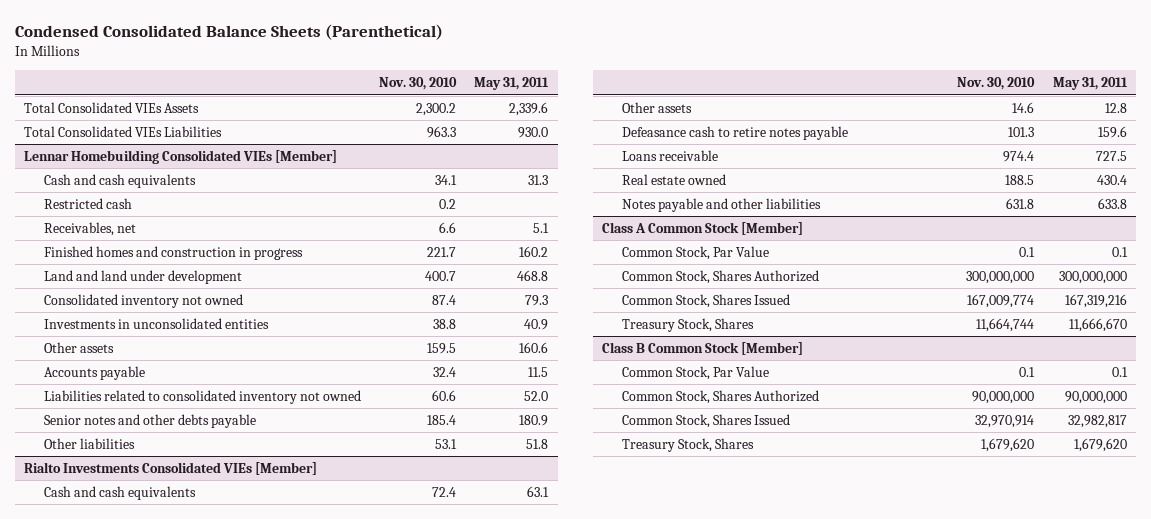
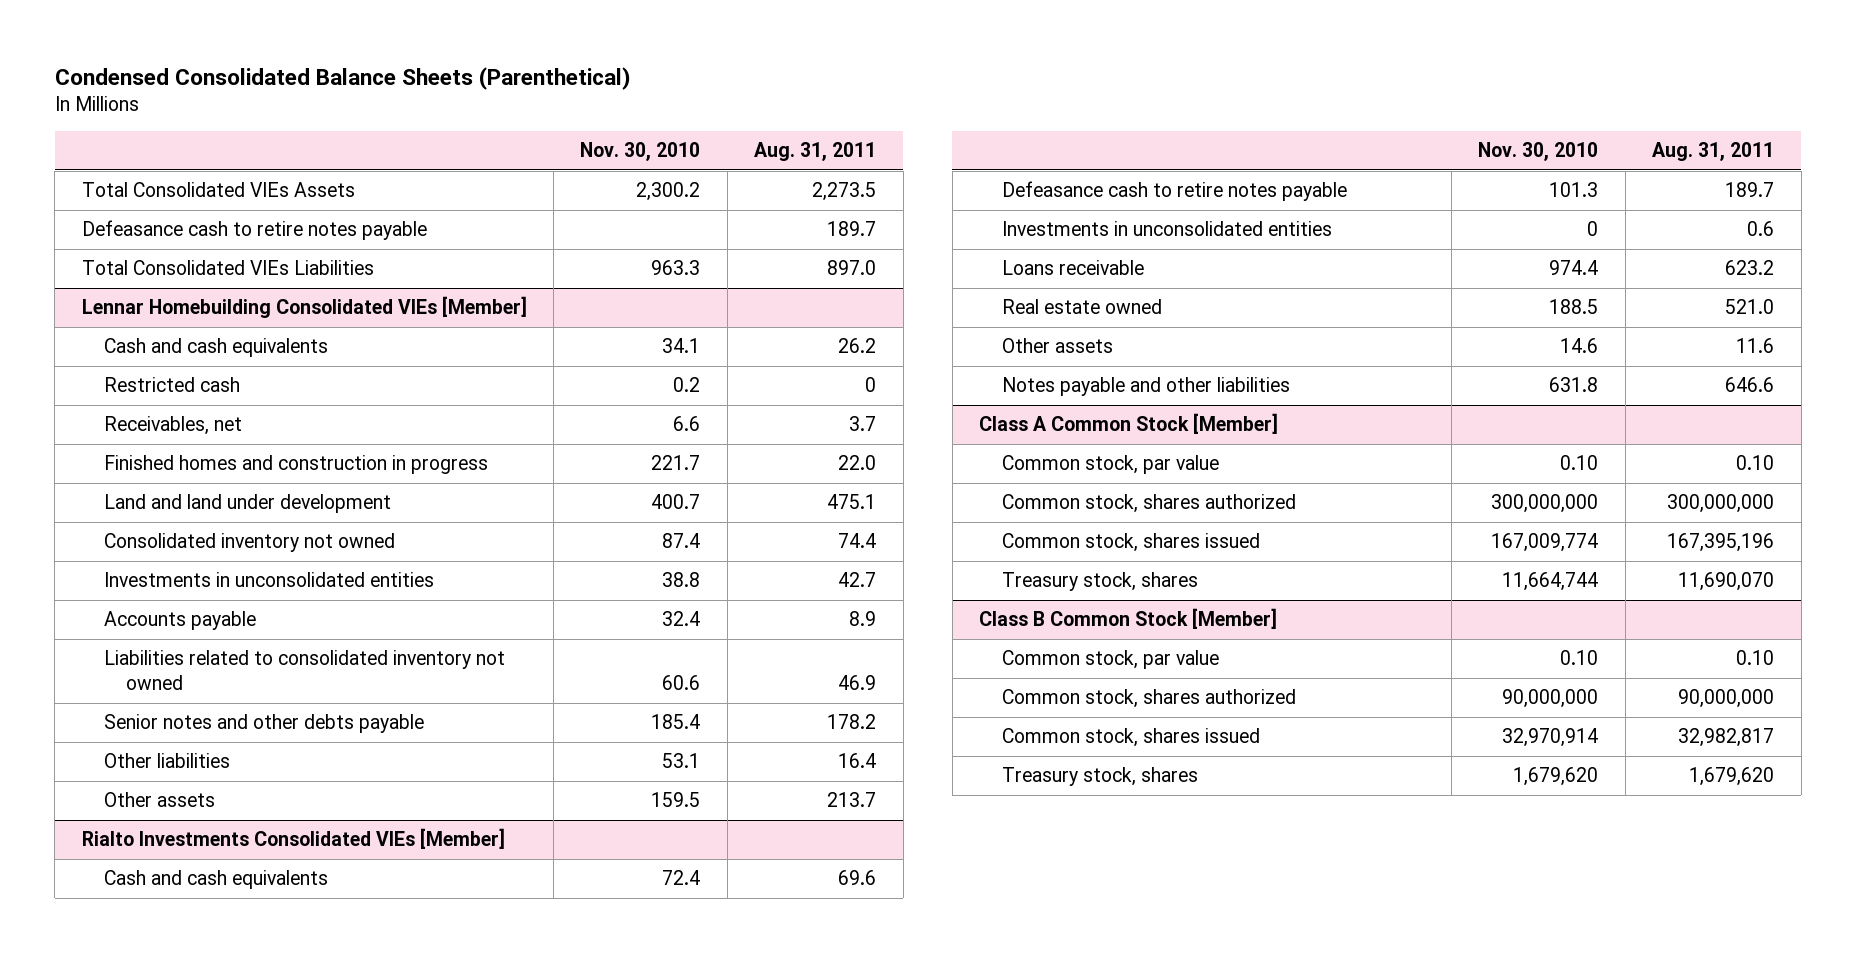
- | Nov. 30, 2010 | May 31, 2011
+ | Nov. 30, 2010 | Aug. 31, 2011
+ Defeasance cash to retire notes payable | | 189.7
@ Lennar Homebuilding Consolidated VIEs [Member]
moved down: Other assets | 159.5 | 213.7
@ Rialto Investments Consolidated VIEs [Member]
+ Investments in unconsolidated entities | 0 | 0.6
moved down: Other assets | 14.6 | 11.6
@ Class A Common Stock [Member]
- Common Stock, Par Value | 0.1 | 0.1
- Common Stock, Shares Authorized | 300,000,000 | 300,000,000
- Common Stock, Shares Issued | 167,009,774 | 167,319,216
- Treasury Stock, Shares | 11,664,744 | 11,666,670
+ Common stock, par value | 0.10 | 0.10
+ Common stock, shares authorized | 300,000,000 | 300,000,000
+ Common stock, shares issued | 167,009,774 | 167,395,196
+ Treasury stock, shares | 11,664,744 | 11,690,070
@ Class B Common Stock [Member]
- Common Stock, Par Value | 0.1 | 0.1
- Common Stock, Shares Authorized | 90,000,000 | 90,000,000
- Common Stock, Shares Issued | 32,970,914 | 32,982,817
- Treasury Stock, Shares | 1,679,620 | 1,679,620
+ Common stock, par value | 0.10 | 0.10
+ Common stock, shares authorized | 90,000,000 | 90,000,000
+ Common stock, shares issued | 32,970,914 | 32,982,817
+ Treasury stock, shares | 1,679,620 | 1,679,620

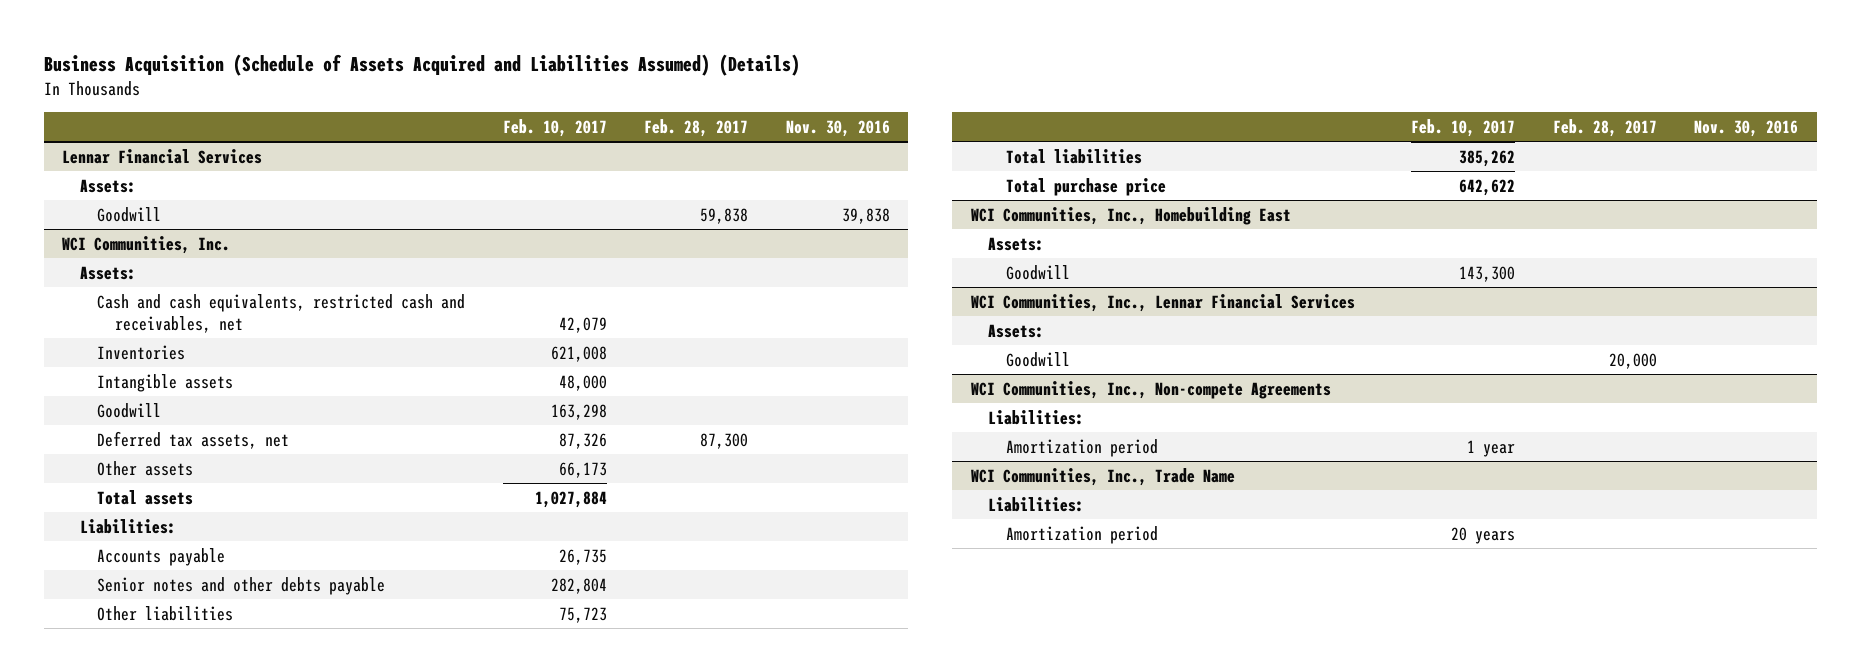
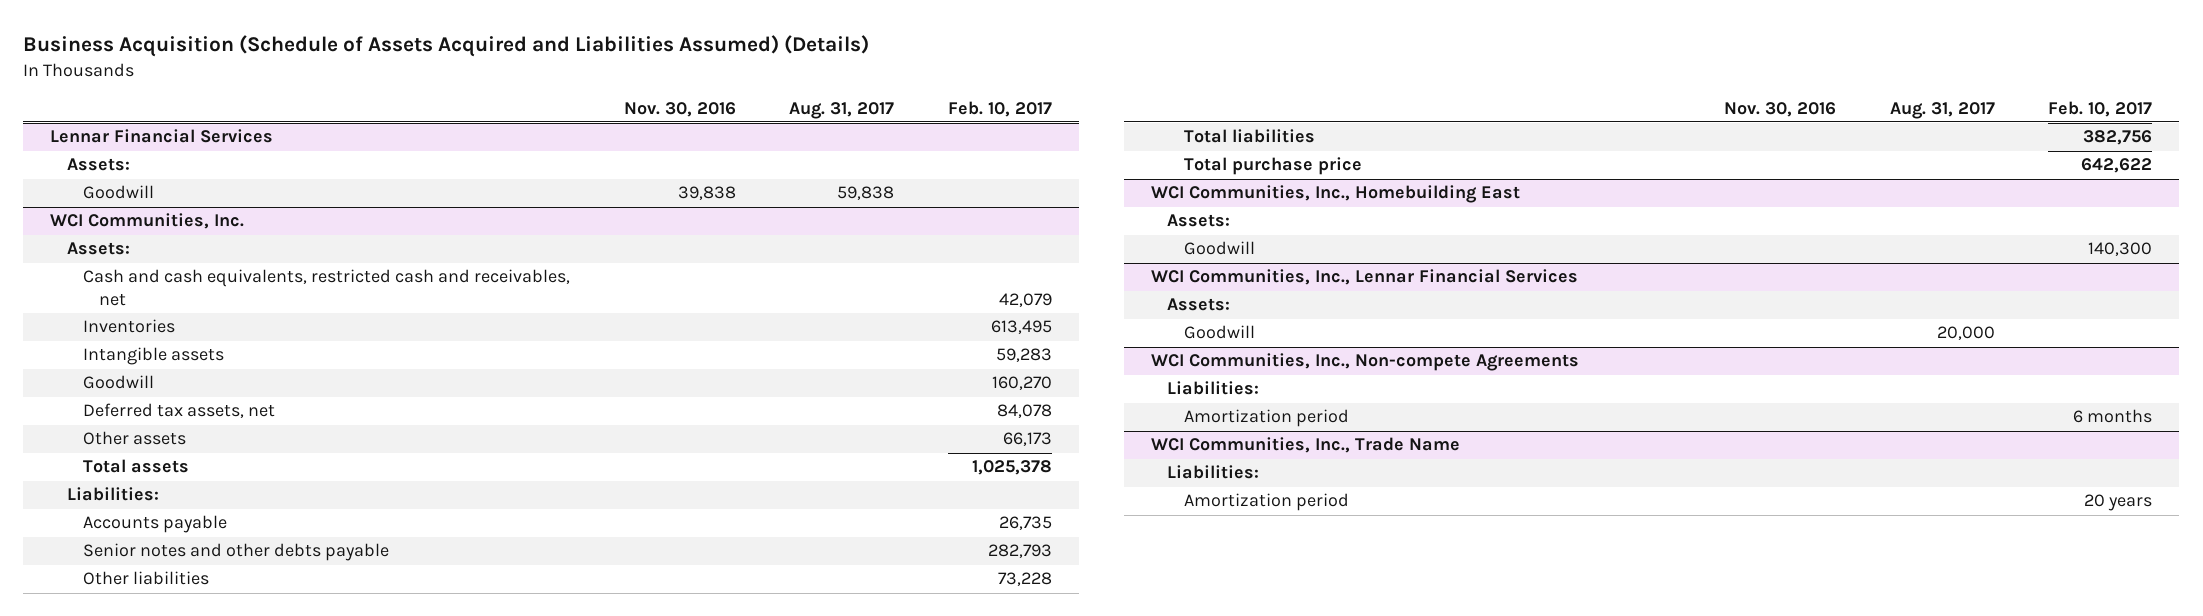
- | Feb. 10, 2017 | Feb. 28, 2017 | Nov. 30, 2016
+ | Nov. 30, 2016 | Aug. 31, 2017 | Feb. 10, 2017
@ WCI Communities, Inc.
- Inventories | 621,008 | |
- Intangible assets | 48,000 | |
- Goodwill | 163,298 | |
- Deferred tax assets, net | 87,326 | 87,300 |
+ Inventories | | | 613,495
+ Intangible assets | | | 59,283
+ Goodwill | | | 160,270
+ Deferred tax assets, net | | | 84,078
- Total assets | 1,027,884 | |
+ Total assets | | | 1,025,378
- Senior notes and other debts payable | 282,804 | |
- Other liabilities | 75,723 | |
- Total liabilities | 385,262 | |
+ Senior notes and other debts payable | | | 282,793
+ Other liabilities | | | 73,228
+ Total liabilities | | | 382,756
@ WCI Communities, Inc., Homebuilding East
- Goodwill | 143,300 | |
+ Goodwill | | | 140,300
@ WCI Communities, Inc., Non-compete Agreements
- Amortization period | 1 year | |
+ Amortization period | | | 6 months

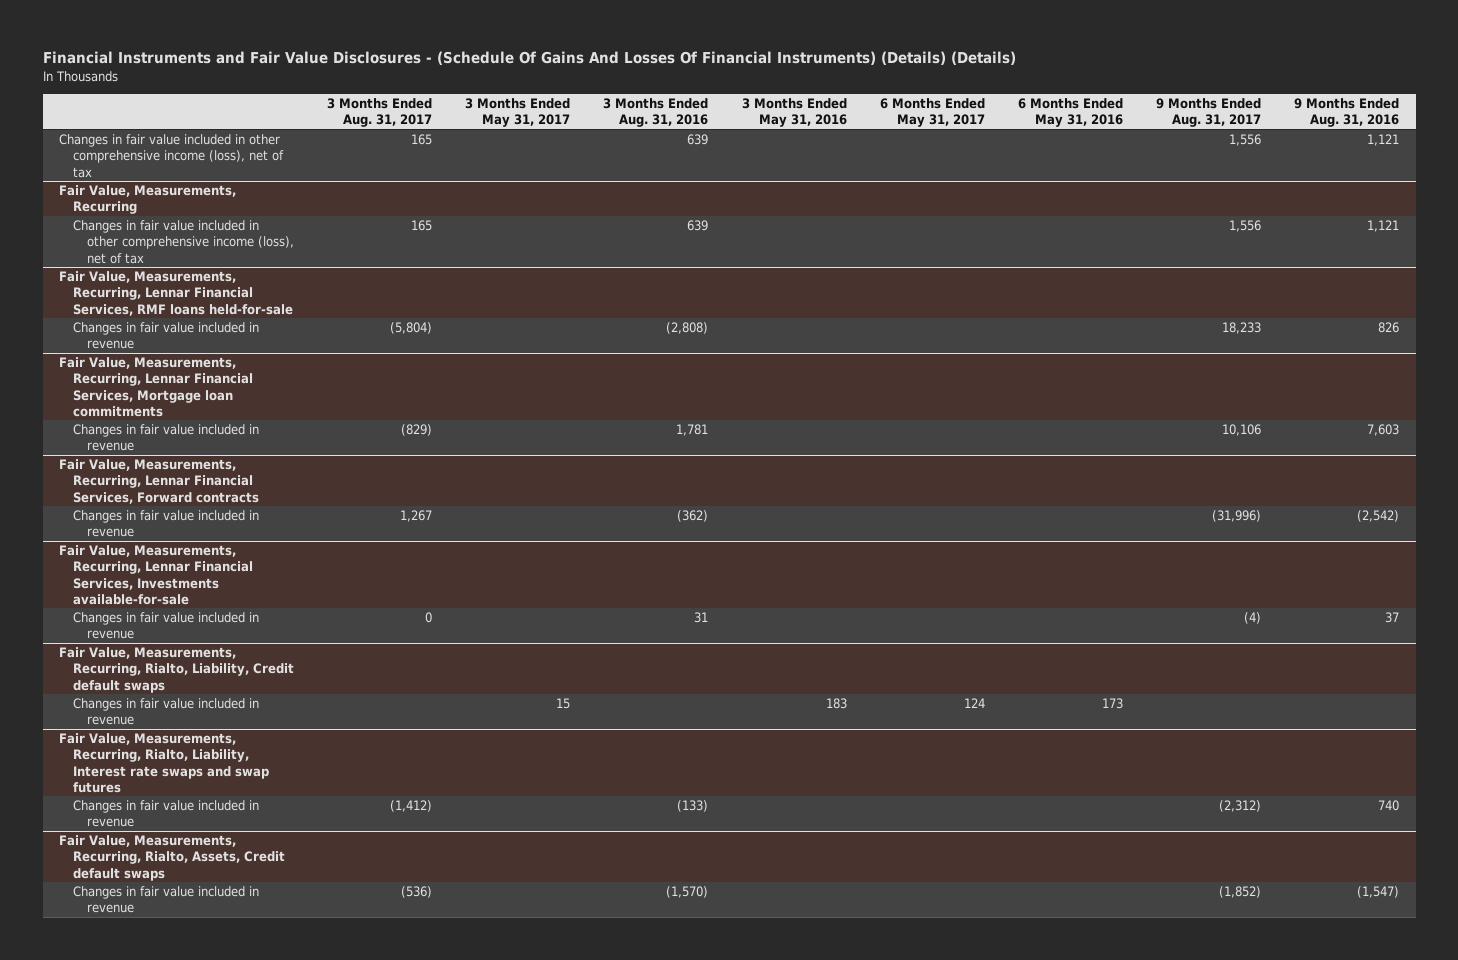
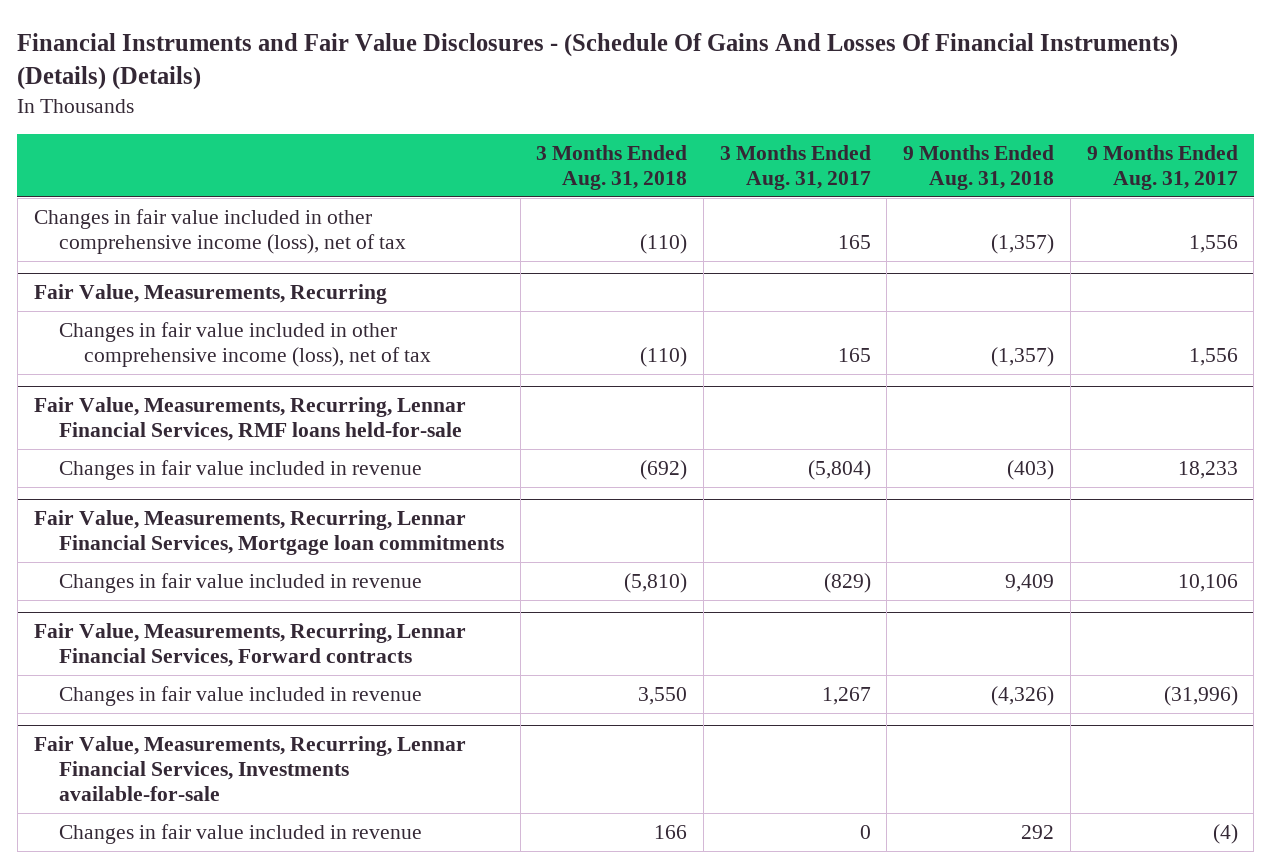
- | 3 Months Ended Aug. 31, 2017 | 3 Months Ended May 31, 2017 | 3 Months Ended Aug. 31, 2016 | 3 Months Ended May 31, 2016 | 6 Months Ended May 31, 2017 | 6 Months Ended May 31, 2016 | 9 Months Ended Aug. 31, 2017 | 9 Months Ended Aug. 31, 2016
+ | 3 Months Ended Aug. 31, 2018 | 3 Months Ended Aug. 31, 2017 | 9 Months Ended Aug. 31, 2018 | 9 Months Ended Aug. 31, 2017
- Fair Value, Measurements, Recurring, Rialto, Liability, Credit default swaps
- Changes in fair value included in revenue | | 15 | | 183 | 124 | 173 | |
- Fair Value, Measurements, Recurring, Rialto, Liability, Interest rate swaps and swap futures
- Changes in fair value included in revenue | (1,412) | | (133) | | | | (2,312) | 740
- Fair Value, Measurements, Recurring, Rialto, Assets, Credit default swaps
- Changes in fair value included in revenue | (536) | | (1,570) | | | | (1,852) | (1,547)

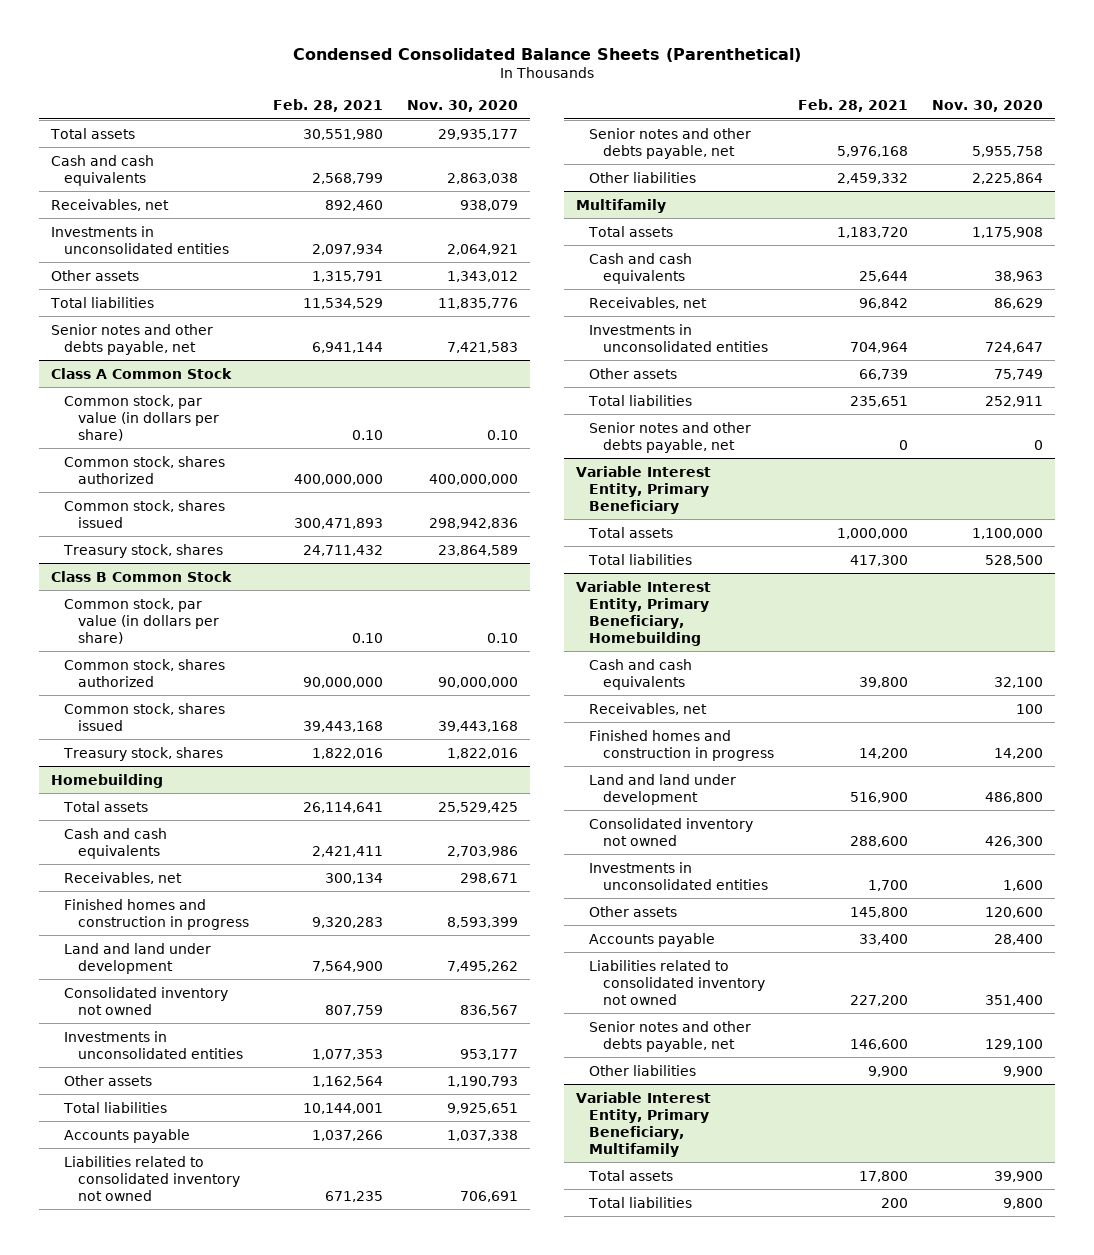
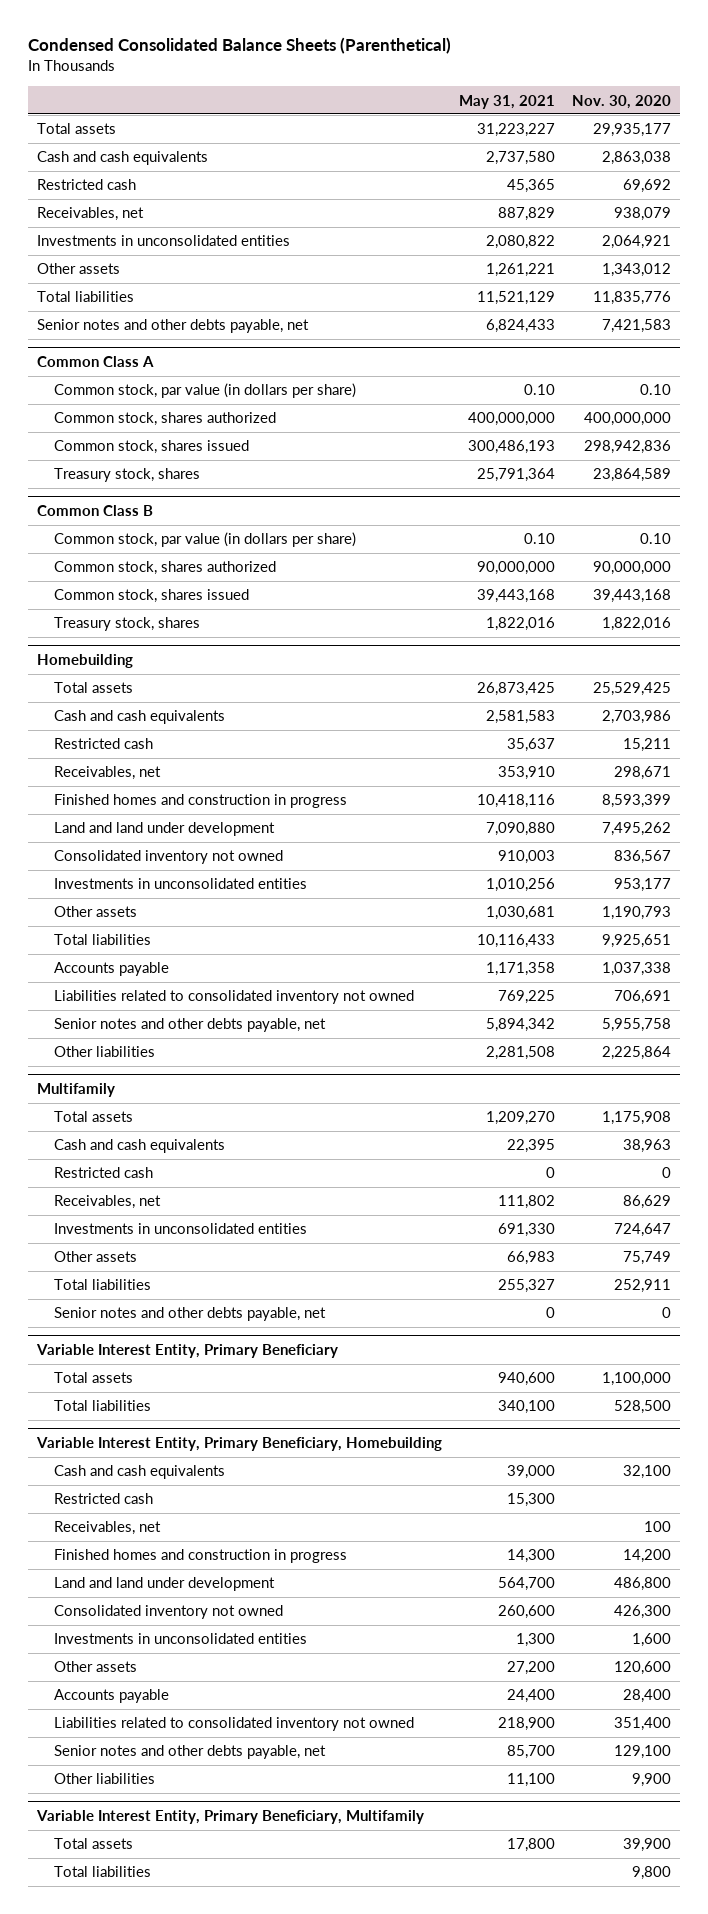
- | Feb. 28, 2021 | Nov. 30, 2020
+ | May 31, 2021 | Nov. 30, 2020
+ Restricted cash | 45,365 | 69,692
- Class A Common Stock
+ Common Class A
- Class B Common Stock
+ Common Class B
@ Homebuilding
+ Restricted cash | 35,637 | 15,211
@ Multifamily
+ Restricted cash | 0 | 0
@ Variable Interest Entity, Primary Beneficiary, Homebuilding
+ Restricted cash | 15,300 |

